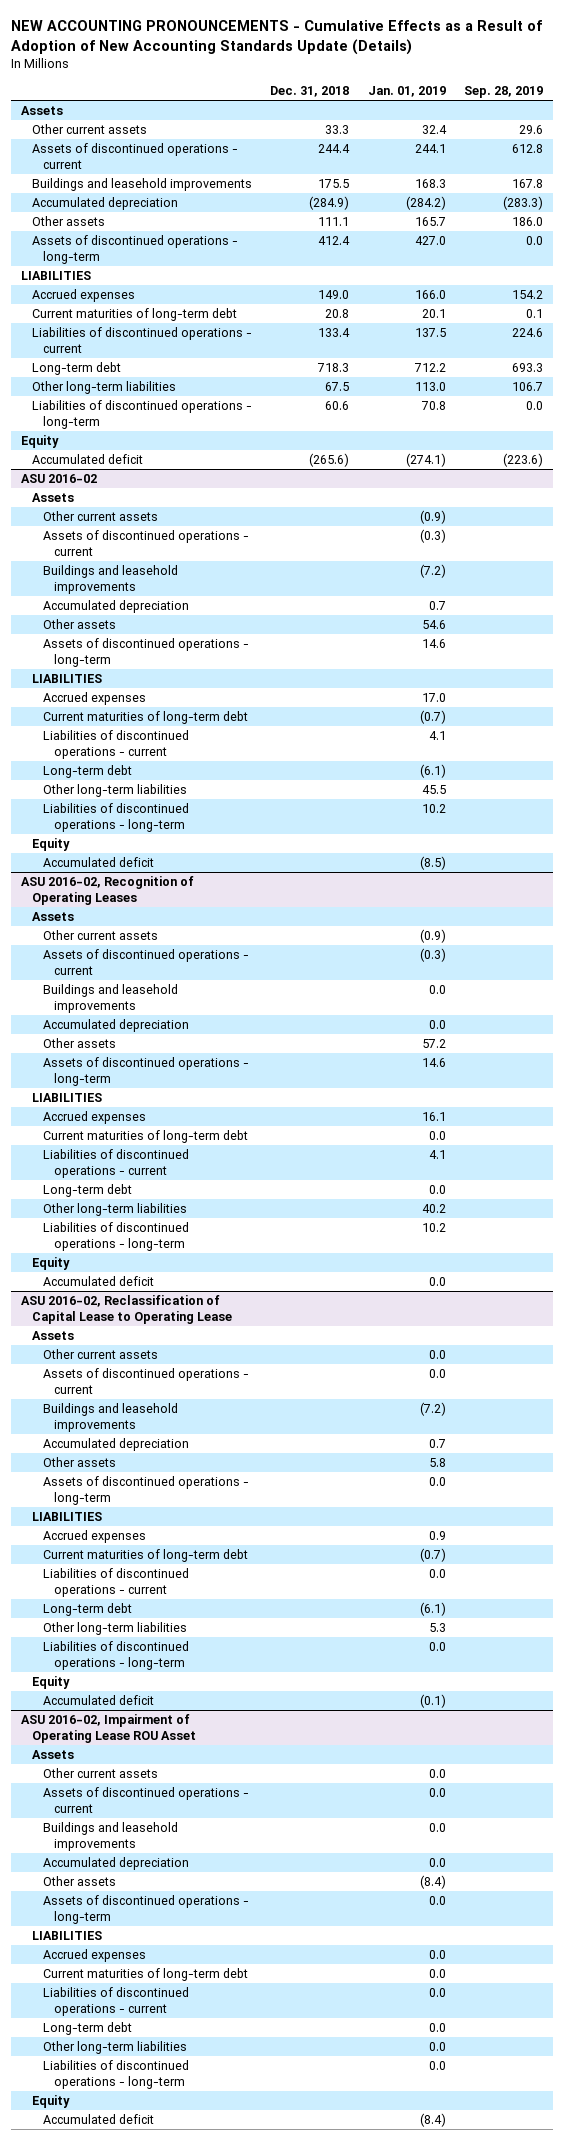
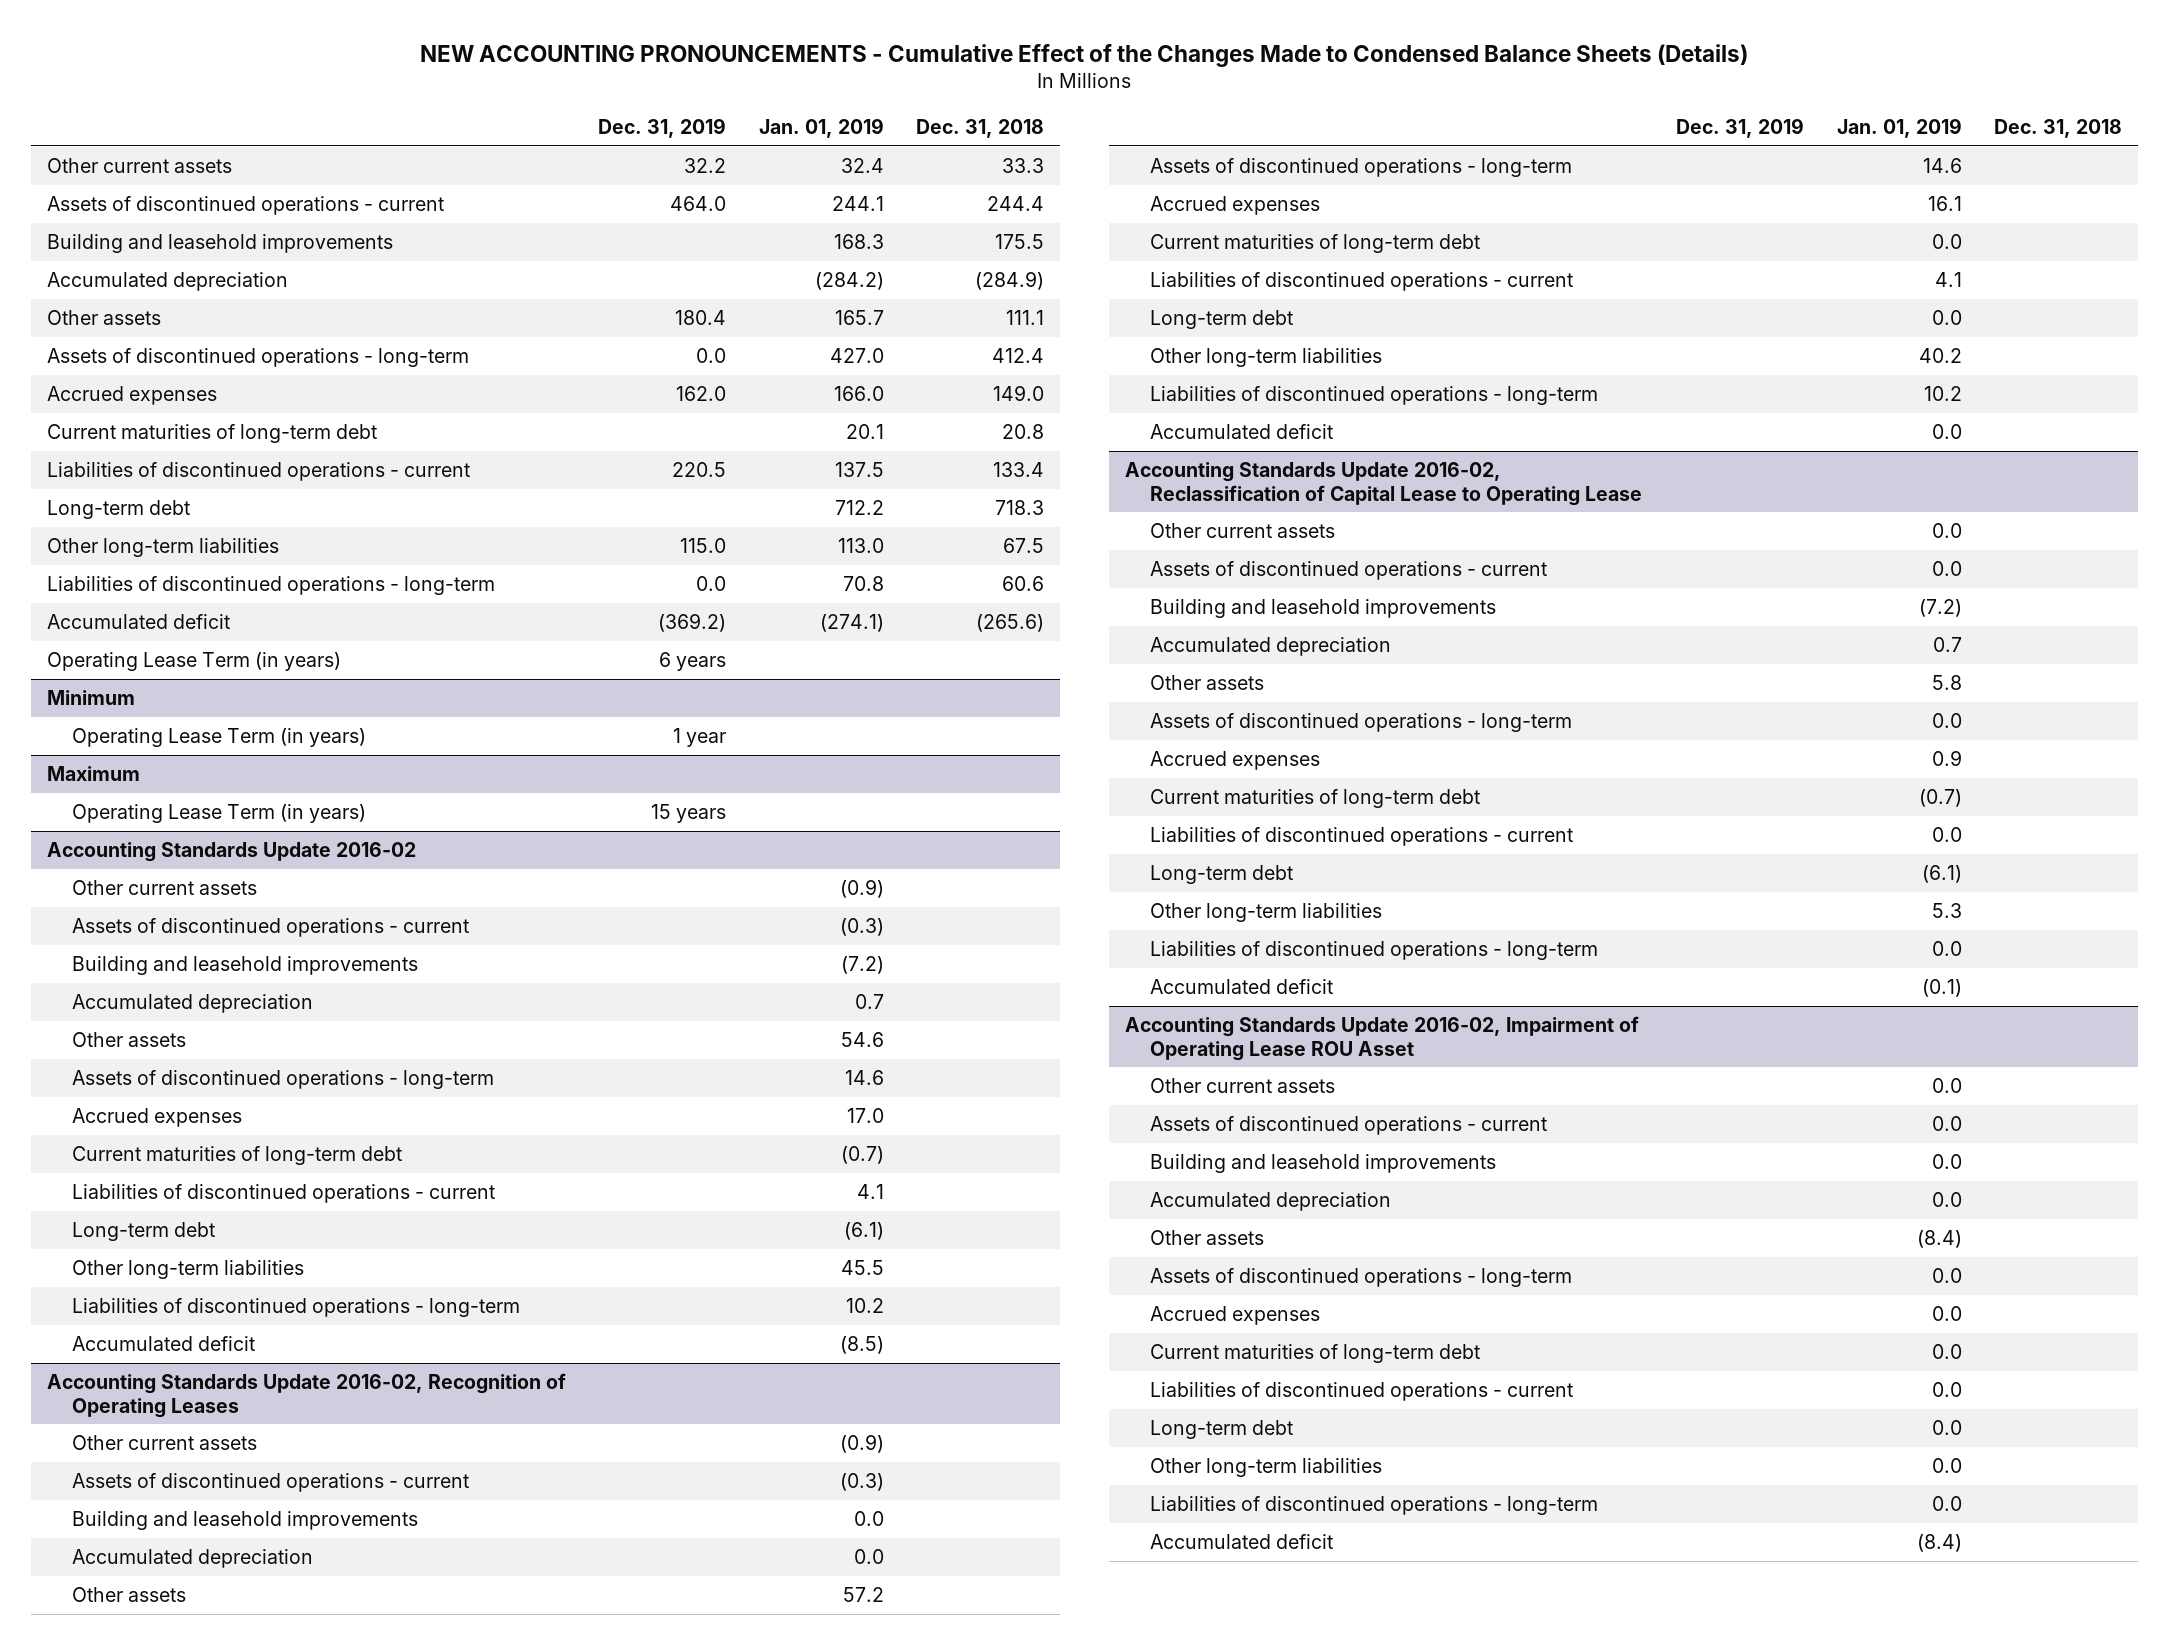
- NEW ACCOUNTING PRONOUNCEMENTS - Cumulative Effects as a Result of Adoption of New Accounting Standards Update (Details)
+ NEW ACCOUNTING PRONOUNCEMENTS - Cumulative Effect of the Changes Made to Condensed Balance Sheets (Details)
- | Dec. 31, 2018 | Jan. 01, 2019 | Sep. 28, 2019
+ | Dec. 31, 2019 | Jan. 01, 2019 | Dec. 31, 2018
- Assets
- Buildings and leasehold improvements | 175.5 | 168.3 | 167.8
+ Building and leasehold improvements | | 168.3 | 175.5
- LIABILITIES
- Equity
- ASU 2016-02
- Assets
+ Operating Lease Term (in years) | 6 years | |
+ Minimum
+ Operating Lease Term (in years) | 1 year | |
+ Maximum
+ Operating Lease Term (in years) | 15 years | |
+ Accounting Standards Update 2016-02
- Buildings and leasehold improvements | | (7.2) |
+ Building and leasehold improvements | | (7.2) |
- LIABILITIES
- Equity
- ASU 2016-02, Recognition of Operating Leases
- Assets
+ Accounting Standards Update 2016-02, Recognition of Operating Leases
- Buildings and leasehold improvements | | 0.0 |
+ Building and leasehold improvements | | 0.0 |
- LIABILITIES
- Equity
- ASU 2016-02, Reclassification of Capital Lease to Operating Lease
- Assets
+ Accounting Standards Update 2016-02, Reclassification of Capital Lease to Operating Lease
- Buildings and leasehold improvements | | (7.2) |
+ Building and leasehold improvements | | (7.2) |
- LIABILITIES
- Equity
- ASU 2016-02, Impairment of Operating Lease ROU Asset
- Assets
+ Accounting Standards Update 2016-02, Impairment of Operating Lease ROU Asset
- Buildings and leasehold improvements | | 0.0 |
+ Building and leasehold improvements | | 0.0 |
- LIABILITIES
- Equity

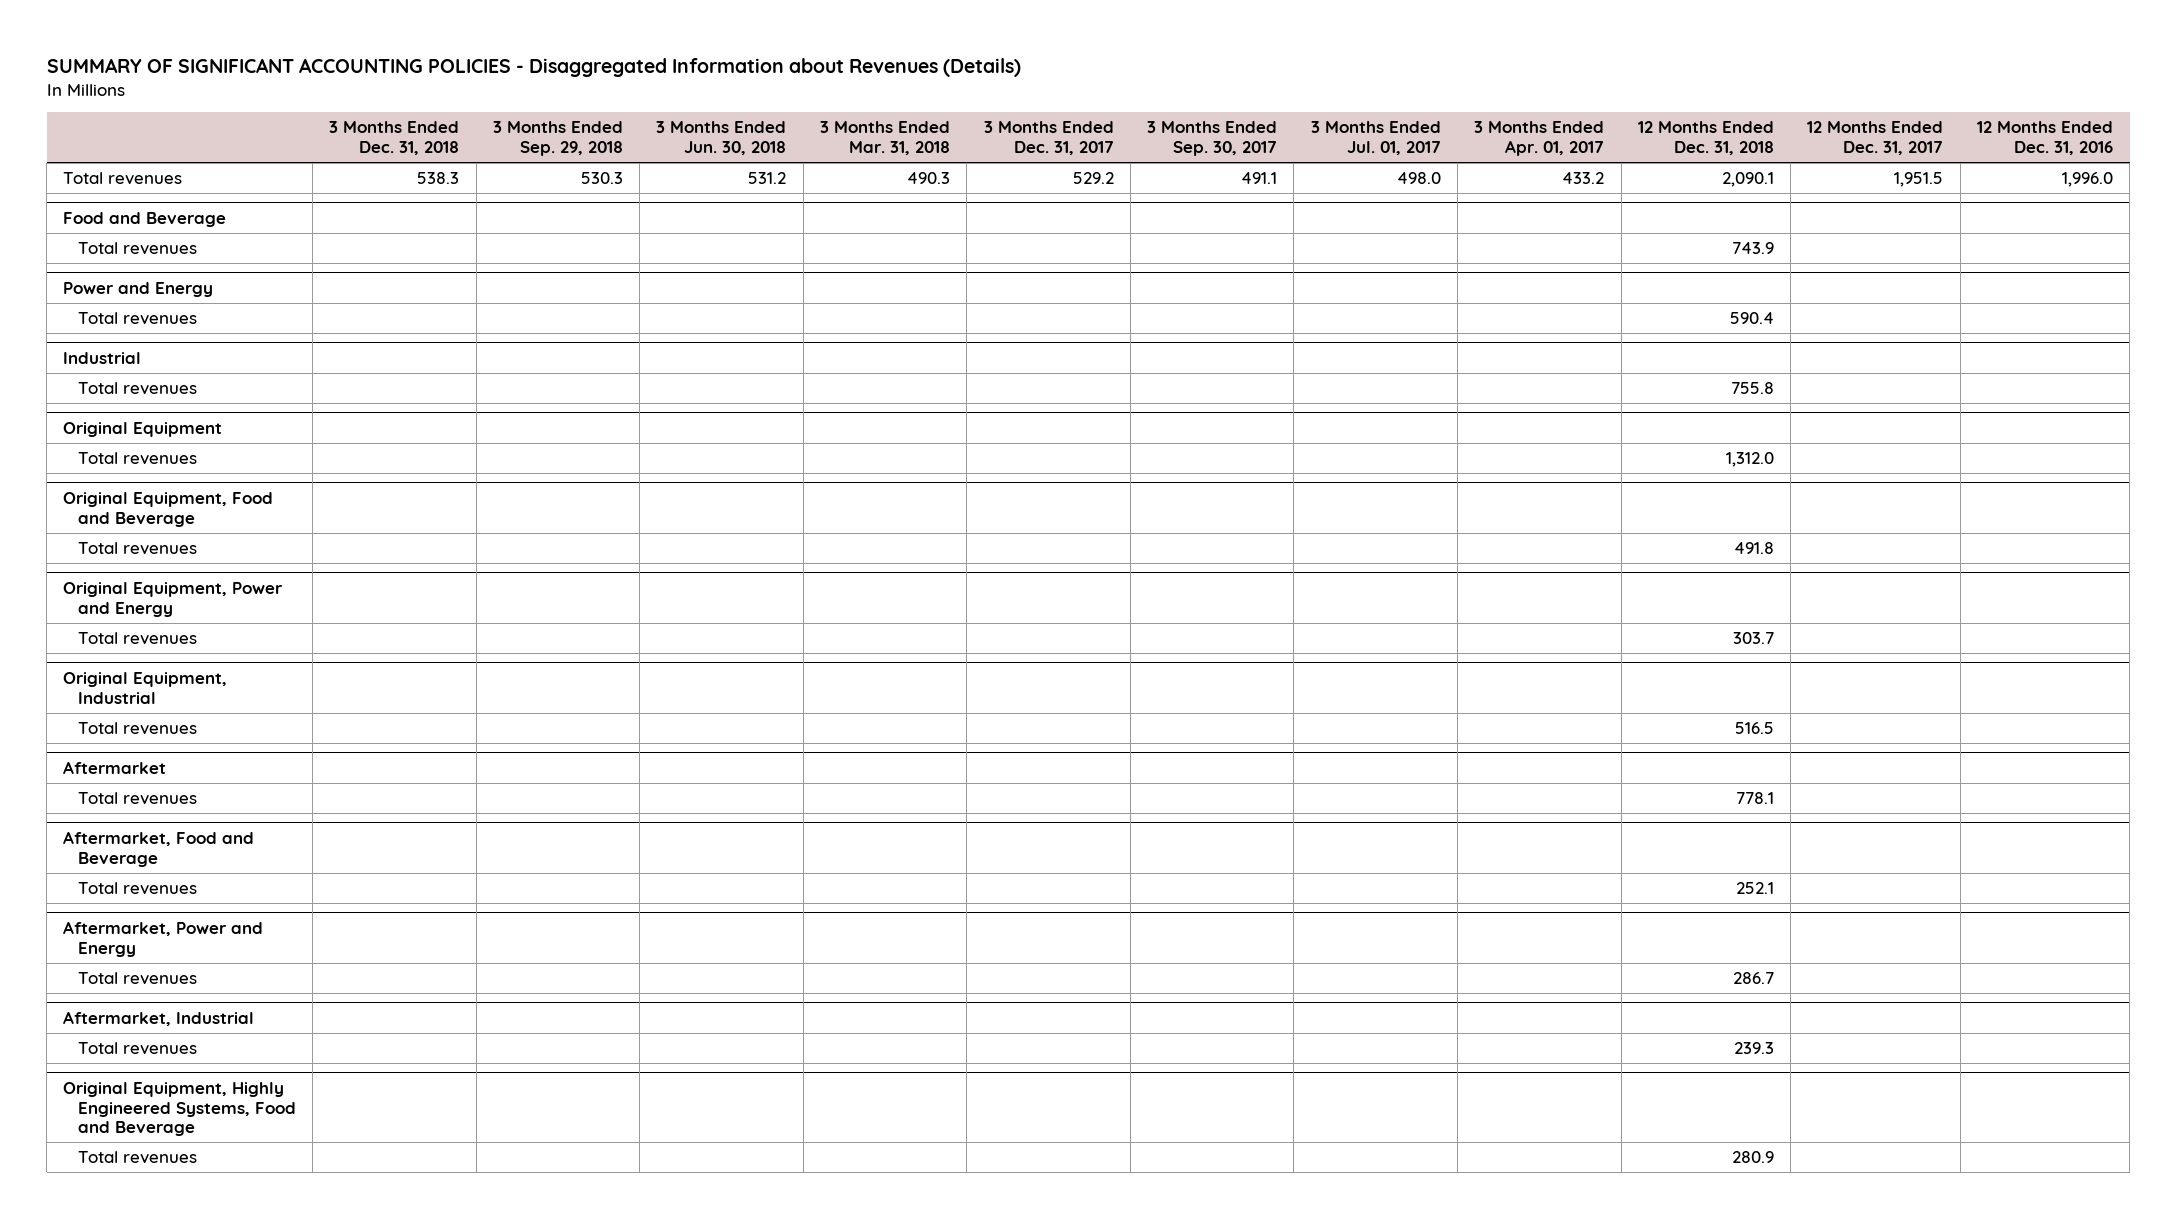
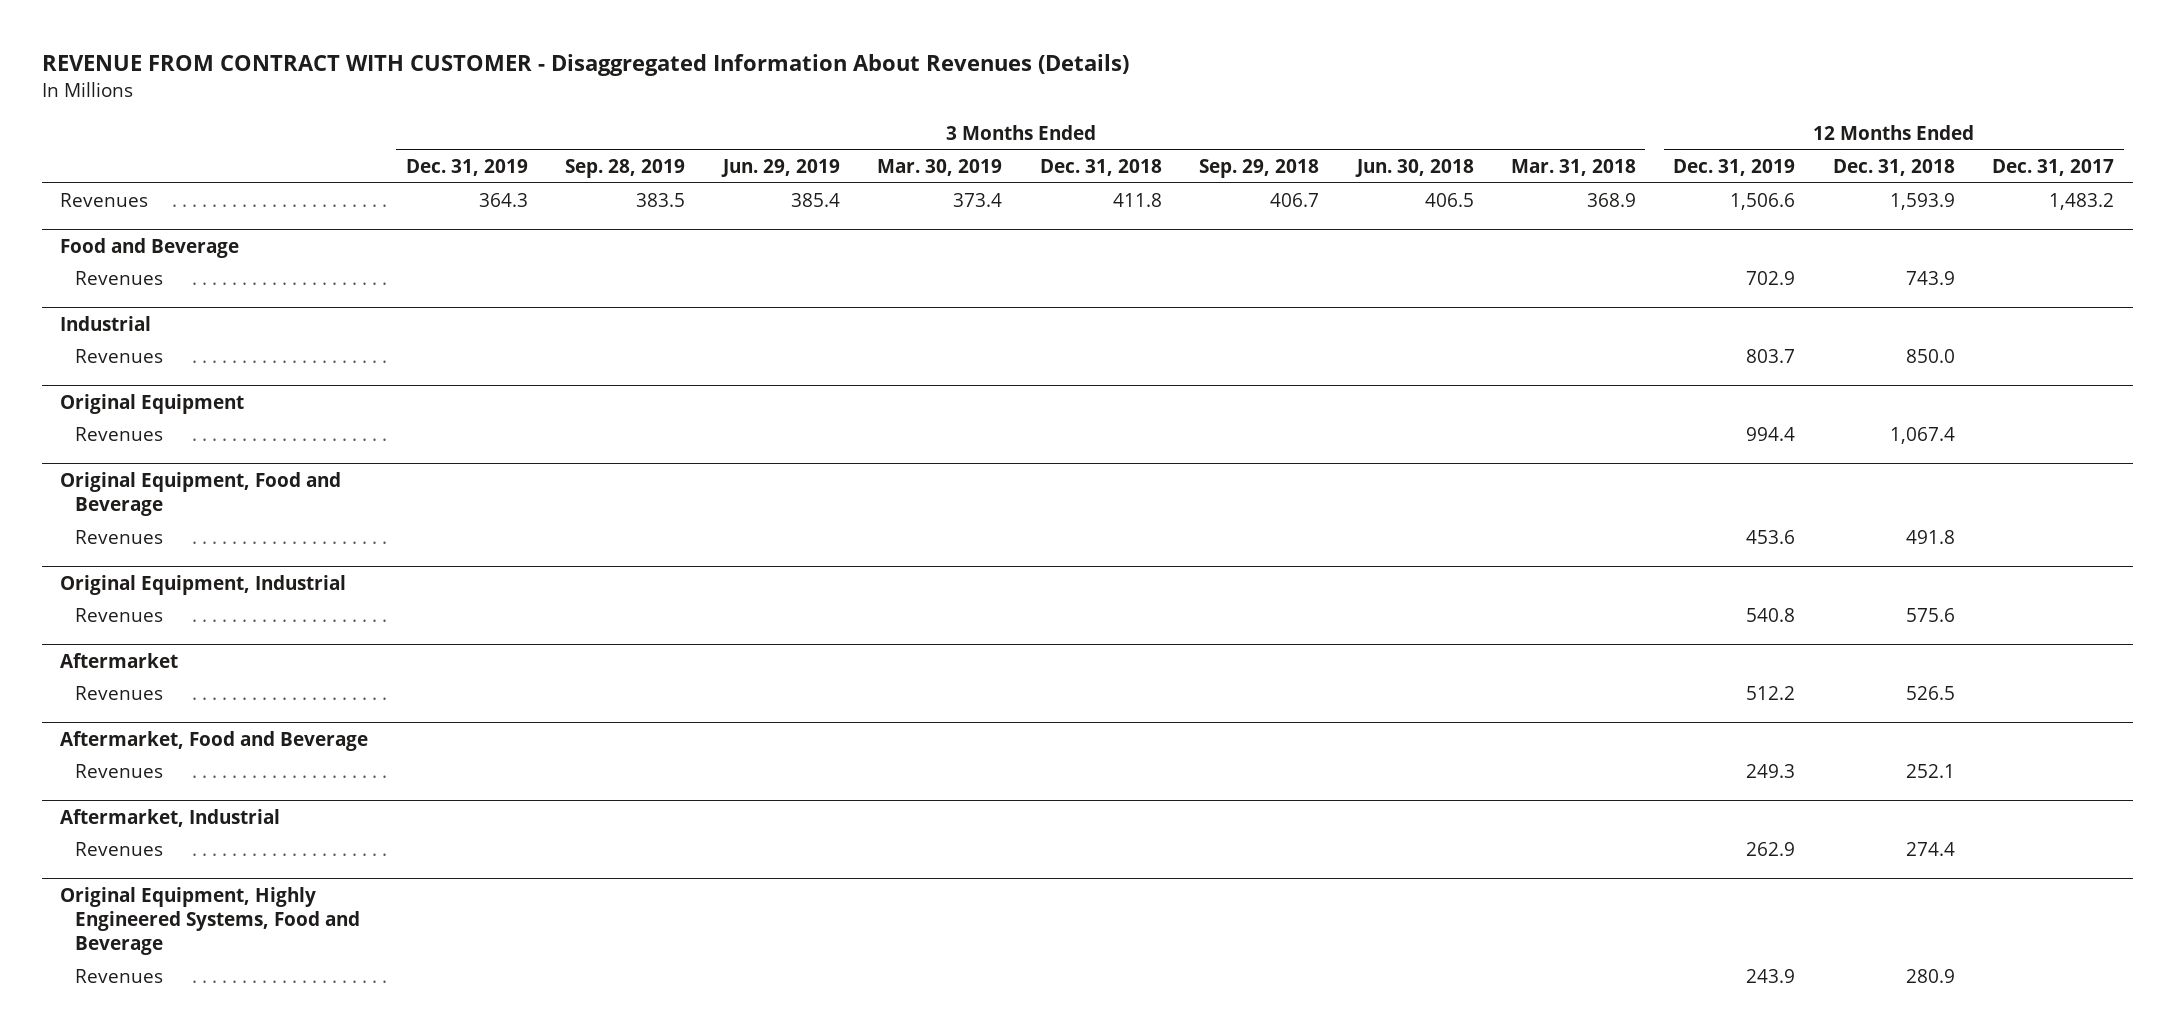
- SUMMARY OF SIGNIFICANT ACCOUNTING POLICIES - Disaggregated Information about Revenues (Details)
+ REVENUE FROM CONTRACT WITH CUSTOMER - Disaggregated Information About Revenues (Details)
- | 3 Months Ended Dec. 31, 2018 | 3 Months Ended Sep. 29, 2018 | 3 Months Ended Jun. 30, 2018 | 3 Months Ended Mar. 31, 2018 | 3 Months Ended Dec. 31, 2017 | 3 Months Ended Sep. 30, 2017 | 3 Months Ended Jul. 01, 2017 | 3 Months Ended Apr. 01, 2017 | 12 Months Ended Dec. 31, 2018 | 12 Months Ended Dec. 31, 2017 | 12 Months Ended Dec. 31, 2016
+ | 3 Months Ended Dec. 31, 2019 | 3 Months Ended Sep. 28, 2019 | 3 Months Ended Jun. 29, 2019 | 3 Months Ended Mar. 30, 2019 | 3 Months Ended Dec. 31, 2018 | 3 Months Ended Sep. 29, 2018 | 3 Months Ended Jun. 30, 2018 | 3 Months Ended Mar. 31, 2018 | 12 Months Ended Dec. 31, 2019 | 12 Months Ended Dec. 31, 2018 | 12 Months Ended Dec. 31, 2017
- Total revenues | 538.3 | 530.3 | 531.2 | 490.3 | 529.2 | 491.1 | 498.0 | 433.2 | 2,090.1 | 1,951.5 | 1,996.0
+ Revenues | 364.3 | 383.5 | 385.4 | 373.4 | 411.8 | 406.7 | 406.5 | 368.9 | 1,506.6 | 1,593.9 | 1,483.2
@ Food and Beverage
- Total revenues | | | | | | | | | 743.9 | |
- Power and Energy
- Total revenues | | | | | | | | | 590.4 | |
@ Food and Beverage
+ Revenues | | | | | | | | | 702.9 | 743.9 |
@ Industrial
- Total revenues | | | | | | | | | 755.8 | |
+ Revenues | | | | | | | | | 803.7 | 850.0 |
@ Original Equipment
- Total revenues | | | | | | | | | 1,312.0 | |
+ Revenues | | | | | | | | | 994.4 | 1,067.4 |
@ Original Equipment, Food and Beverage
- Total revenues | | | | | | | | | 491.8 | |
- Original Equipment, Power and Energy
- Total revenues | | | | | | | | | 303.7 | |
@ Original Equipment, Food and Beverage
+ Revenues | | | | | | | | | 453.6 | 491.8 |
@ Original Equipment, Industrial
- Total revenues | | | | | | | | | 516.5 | |
+ Revenues | | | | | | | | | 540.8 | 575.6 |
@ Aftermarket
- Total revenues | | | | | | | | | 778.1 | |
+ Revenues | | | | | | | | | 512.2 | 526.5 |
@ Aftermarket, Food and Beverage
- Total revenues | | | | | | | | | 252.1 | |
- Aftermarket, Power and Energy
- Total revenues | | | | | | | | | 286.7 | |
@ Aftermarket, Food and Beverage
+ Revenues | | | | | | | | | 249.3 | 252.1 |
@ Aftermarket, Industrial
- Total revenues | | | | | | | | | 239.3 | |
+ Revenues | | | | | | | | | 262.9 | 274.4 |
@ Original Equipment, Highly Engineered Systems, Food and Beverage
- Total revenues | | | | | | | | | 280.9 | |
+ Revenues | | | | | | | | | 243.9 | 280.9 |

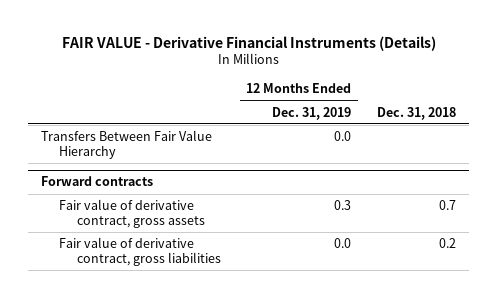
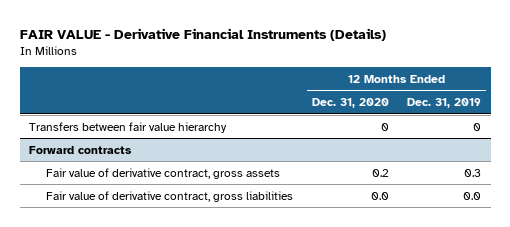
- | 12 Months Ended Dec. 31, 2019 | Dec. 31, 2018
+ | 12 Months Ended Dec. 31, 2020 | 12 Months Ended Dec. 31, 2019
- Transfers Between Fair Value Hierarchy | 0.0 |
+ Transfers between fair value hierarchy | 0 | 0

